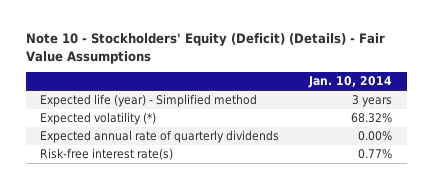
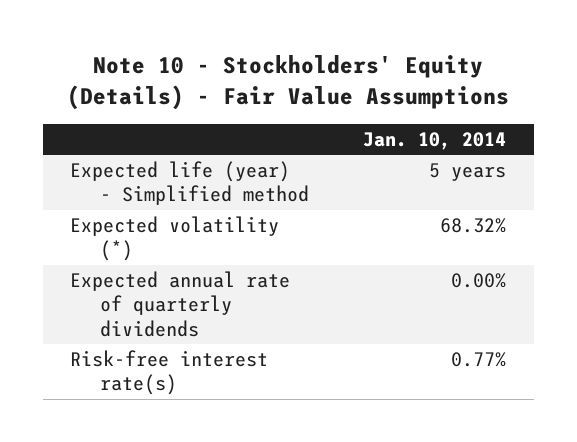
- Note 10 - Stockholders' Equity (Deficit) (Details) - Fair Value Assumptions
+ Note 10 - Stockholders' Equity (Details) - Fair Value Assumptions
- Expected life (year) - Simplified method | 3 years
+ Expected life (year) - Simplified method | 5 years

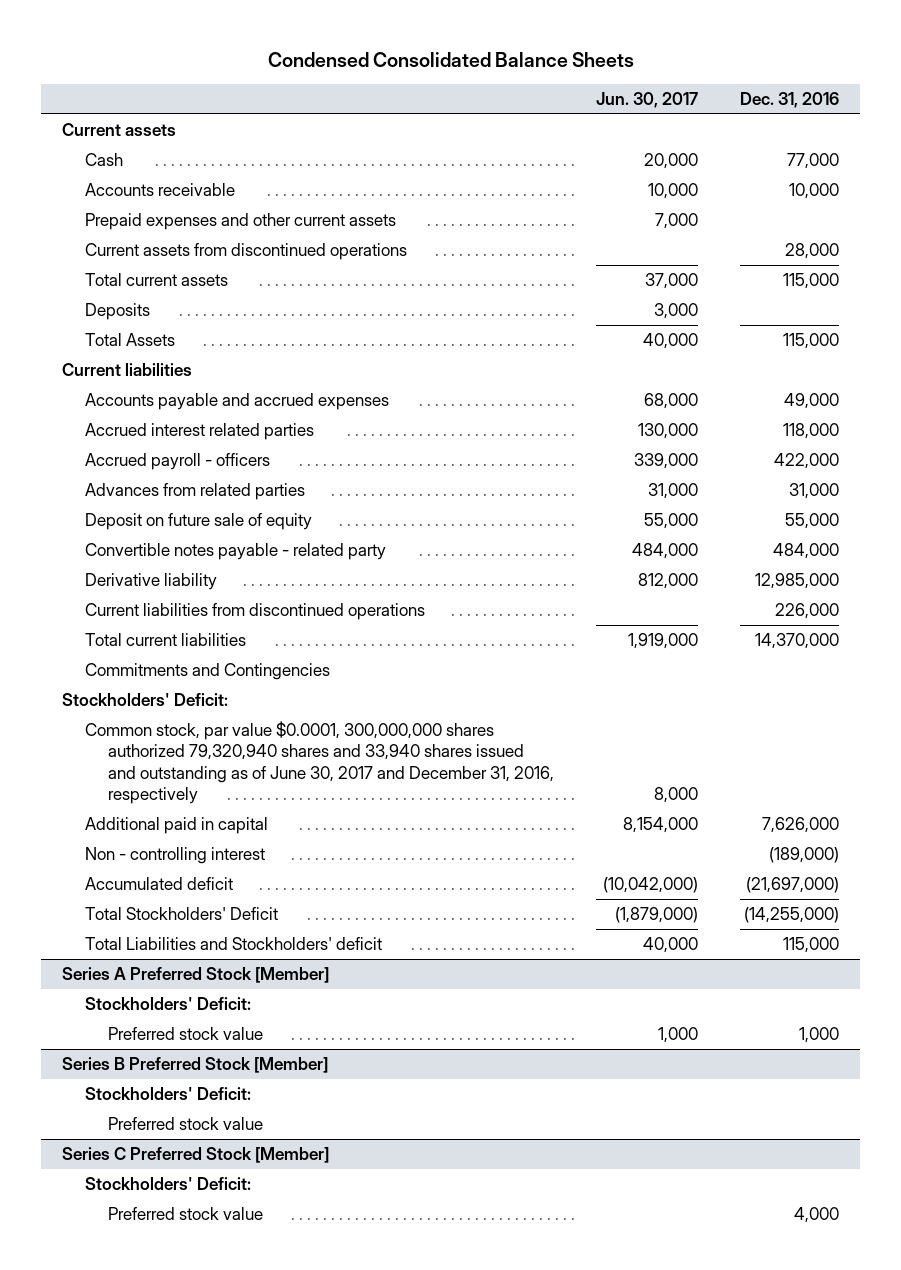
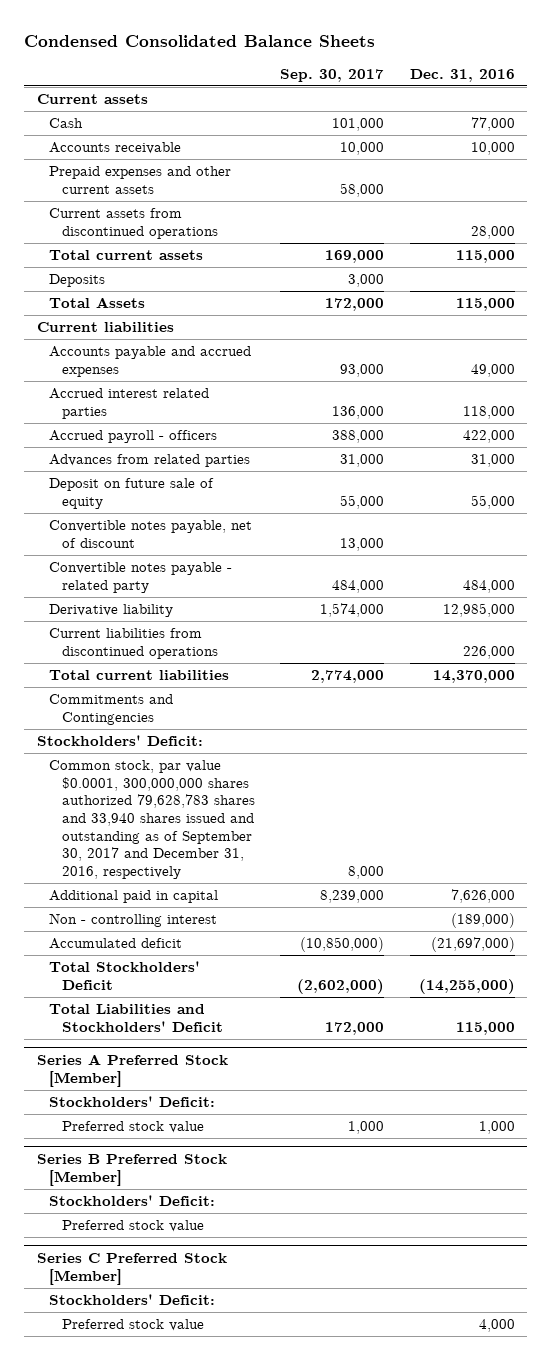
- | Jun. 30, 2017 | Dec. 31, 2016
+ | Sep. 30, 2017 | Dec. 31, 2016
+ Convertible notes payable, net of discount | 13,000 |
- Common stock, par value $0.0001, 300,000,000 shares authorized 79,320,940 shares and 33,940 shares issued and outstanding as of June 30, 2017 and December 31, 2016, respectively | 8,000 |
+ Common stock, par value $0.0001, 300,000,000 shares authorized 79,628,783 shares and 33,940 shares issued and outstanding as of September 30, 2017 and December 31, 2016, respectively | 8,000 |
- Total Liabilities and Stockholders' deficit | 40,000 | 115,000
+ Total Liabilities and Stockholders' Deficit | 172,000 | 115,000

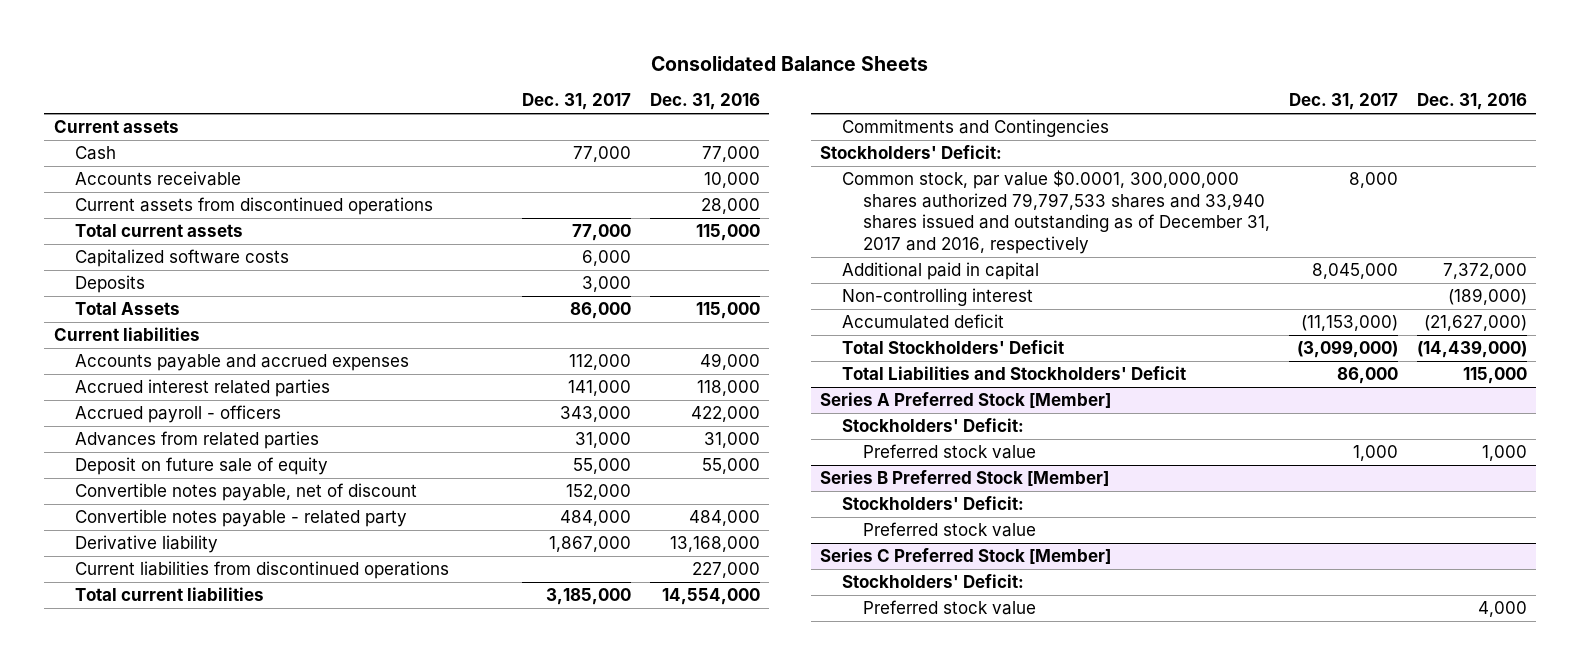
- Condensed Consolidated Balance Sheets
+ Consolidated Balance Sheets
- | Sep. 30, 2017 | Dec. 31, 2016
+ | Dec. 31, 2017 | Dec. 31, 2016
- Prepaid expenses and other current assets | 58,000 |
+ Capitalized software costs | 6,000 |
- Derivative liability | 1,574,000 | 12,985,000
- Current liabilities from discontinued operations | | 226,000
- Total current liabilities | 2,774,000 | 14,370,000
+ Derivative liability | 1,867,000 | 13,168,000
+ Current liabilities from discontinued operations | | 227,000
+ Total current liabilities | 3,185,000 | 14,554,000
- Common stock, par value $0.0001, 300,000,000 shares authorized 79,628,783 shares and 33,940 shares issued and outstanding as of September 30, 2017 and December 31, 2016, respectively | 8,000 |
- Additional paid in capital | 8,239,000 | 7,626,000
- Non - controlling interest | | (189,000)
- Accumulated deficit | (10,850,000) | (21,697,000)
- Total Stockholders' Deficit | (2,602,000) | (14,255,000)
+ Common stock, par value $0.0001, 300,000,000 shares authorized 79,797,533 shares and 33,940 shares issued and outstanding as of December 31, 2017 and 2016, respectively | 8,000 |
+ Additional paid in capital | 8,045,000 | 7,372,000
+ Non-controlling interest | | (189,000)
+ Accumulated deficit | (11,153,000) | (21,627,000)
+ Total Stockholders' Deficit | (3,099,000) | (14,439,000)

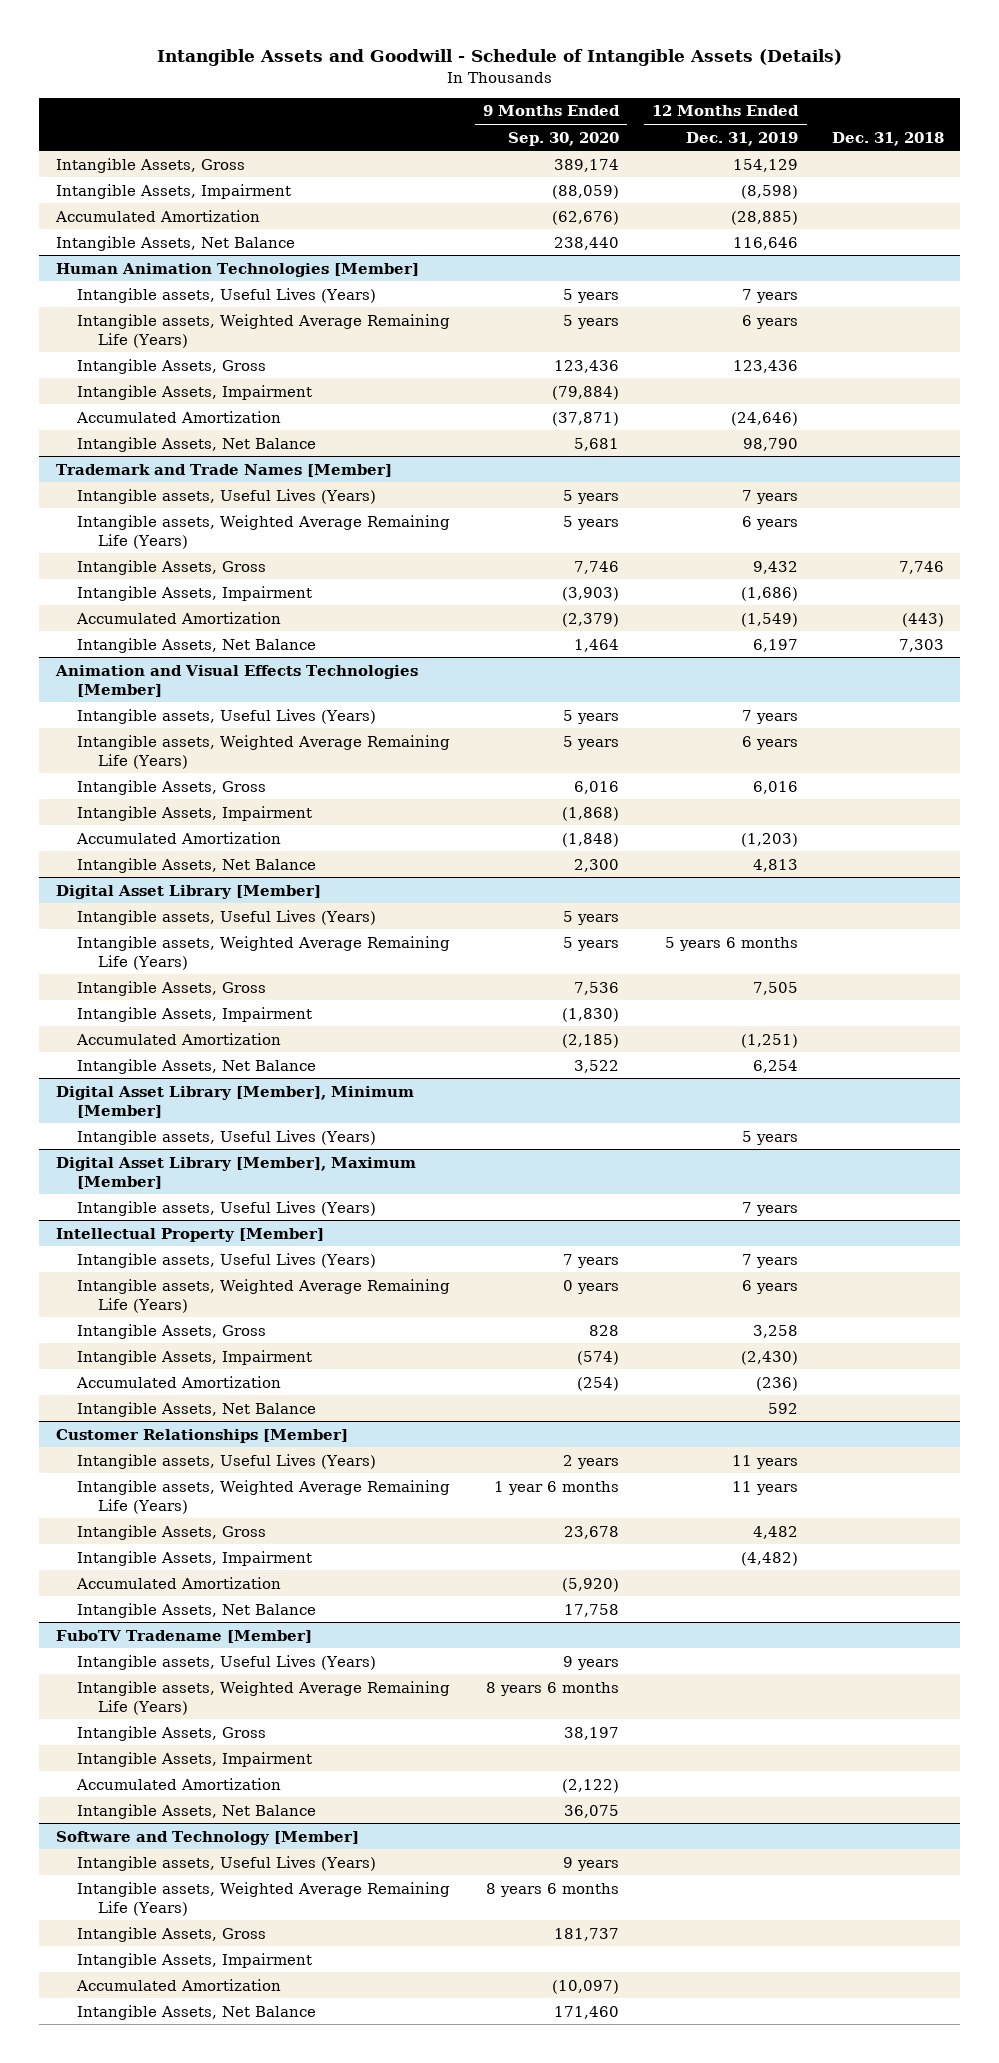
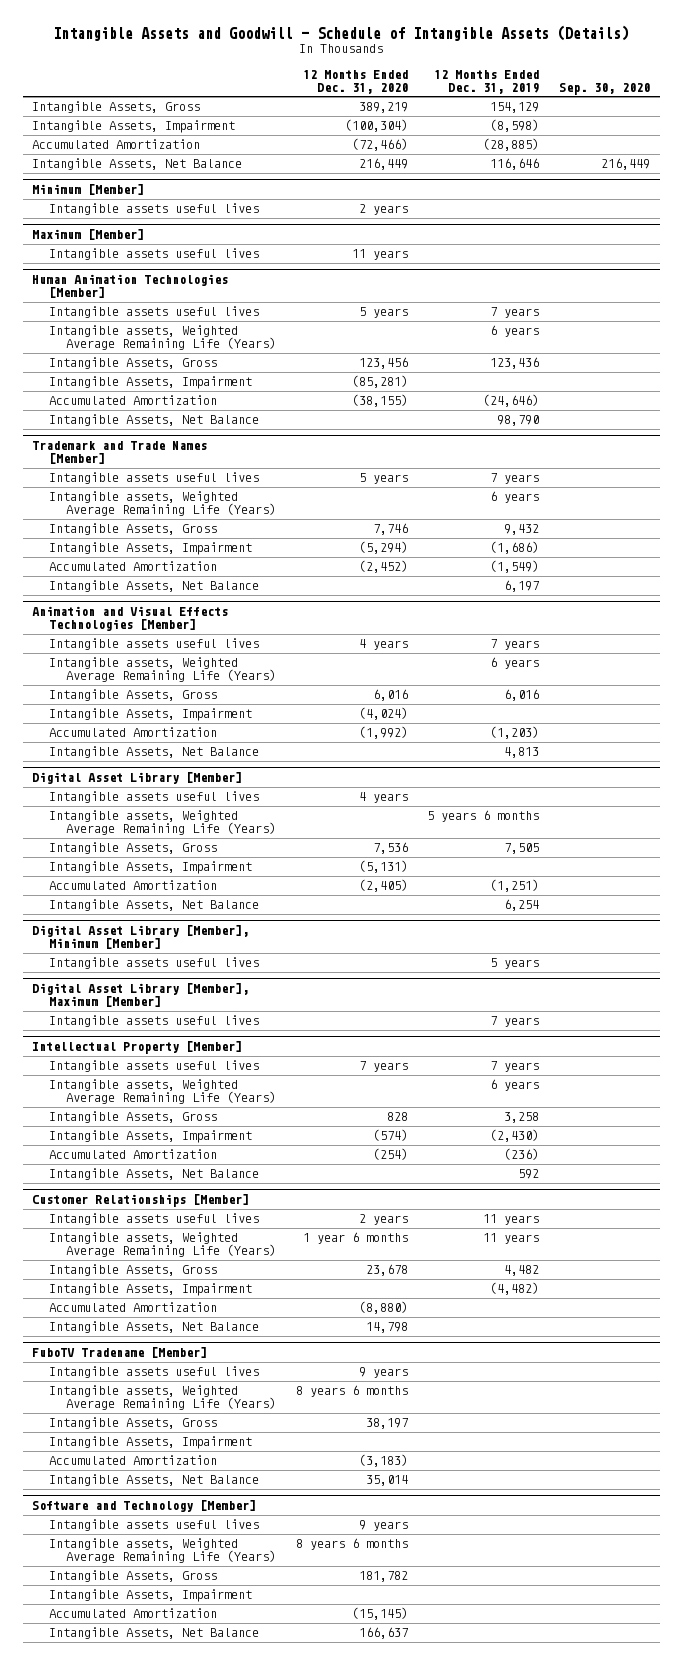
- | 9 Months Ended Sep. 30, 2020 | 12 Months Ended Dec. 31, 2019 | Dec. 31, 2018
+ | 12 Months Ended Dec. 31, 2020 | 12 Months Ended Dec. 31, 2019 | Sep. 30, 2020
+ Minimum [Member]
+ Intangible assets useful lives | 2 years | |
+ Maximum [Member]
+ Intangible assets useful lives | 11 years | |
@ Human Animation Technologies [Member]
- Intangible assets, Useful Lives (Years) | 5 years | 7 years |
+ Intangible assets useful lives | 5 years | 7 years |
@ Trademark and Trade Names [Member]
- Intangible assets, Useful Lives (Years) | 5 years | 7 years |
+ Intangible assets useful lives | 5 years | 7 years |
@ Animation and Visual Effects Technologies [Member]
- Intangible assets, Useful Lives (Years) | 5 years | 7 years |
+ Intangible assets useful lives | 4 years | 7 years |
@ Digital Asset Library [Member]
- Intangible assets, Useful Lives (Years) | 5 years | |
+ Intangible assets useful lives | 4 years | |
@ Digital Asset Library [Member], Minimum [Member]
- Intangible assets, Useful Lives (Years) | | 5 years |
+ Intangible assets useful lives | | 5 years |
@ Digital Asset Library [Member], Maximum [Member]
- Intangible assets, Useful Lives (Years) | | 7 years |
+ Intangible assets useful lives | | 7 years |
@ Intellectual Property [Member]
- Intangible assets, Useful Lives (Years) | 7 years | 7 years |
+ Intangible assets useful lives | 7 years | 7 years |
@ Customer Relationships [Member]
- Intangible assets, Useful Lives (Years) | 2 years | 11 years |
+ Intangible assets useful lives | 2 years | 11 years |
@ FuboTV Tradename [Member]
- Intangible assets, Useful Lives (Years) | 9 years | |
+ Intangible assets useful lives | 9 years | |
@ Software and Technology [Member]
- Intangible assets, Useful Lives (Years) | 9 years | |
+ Intangible assets useful lives | 9 years | |

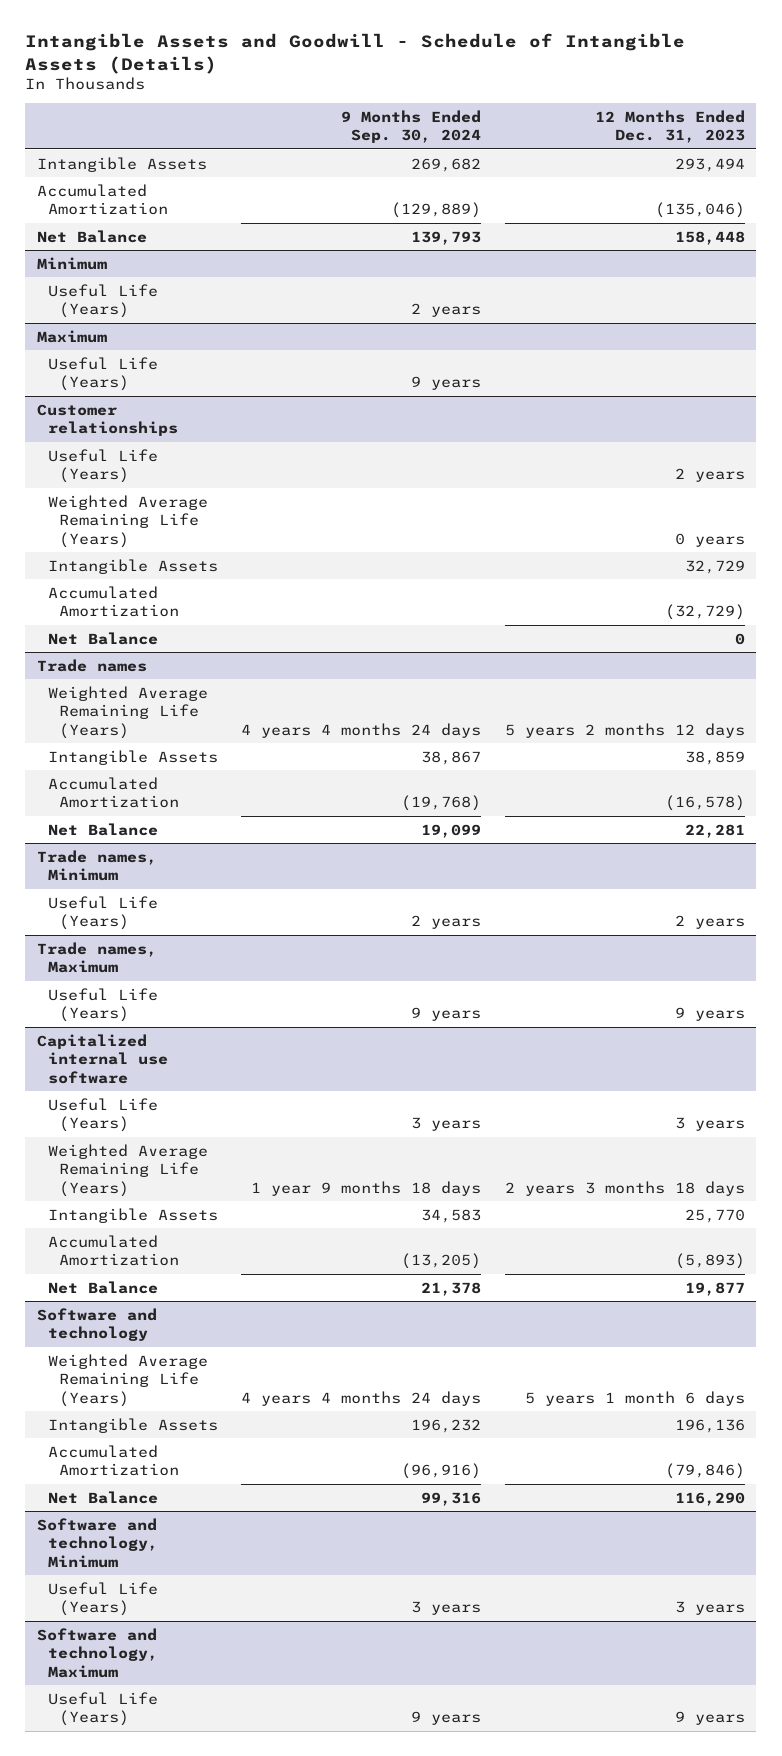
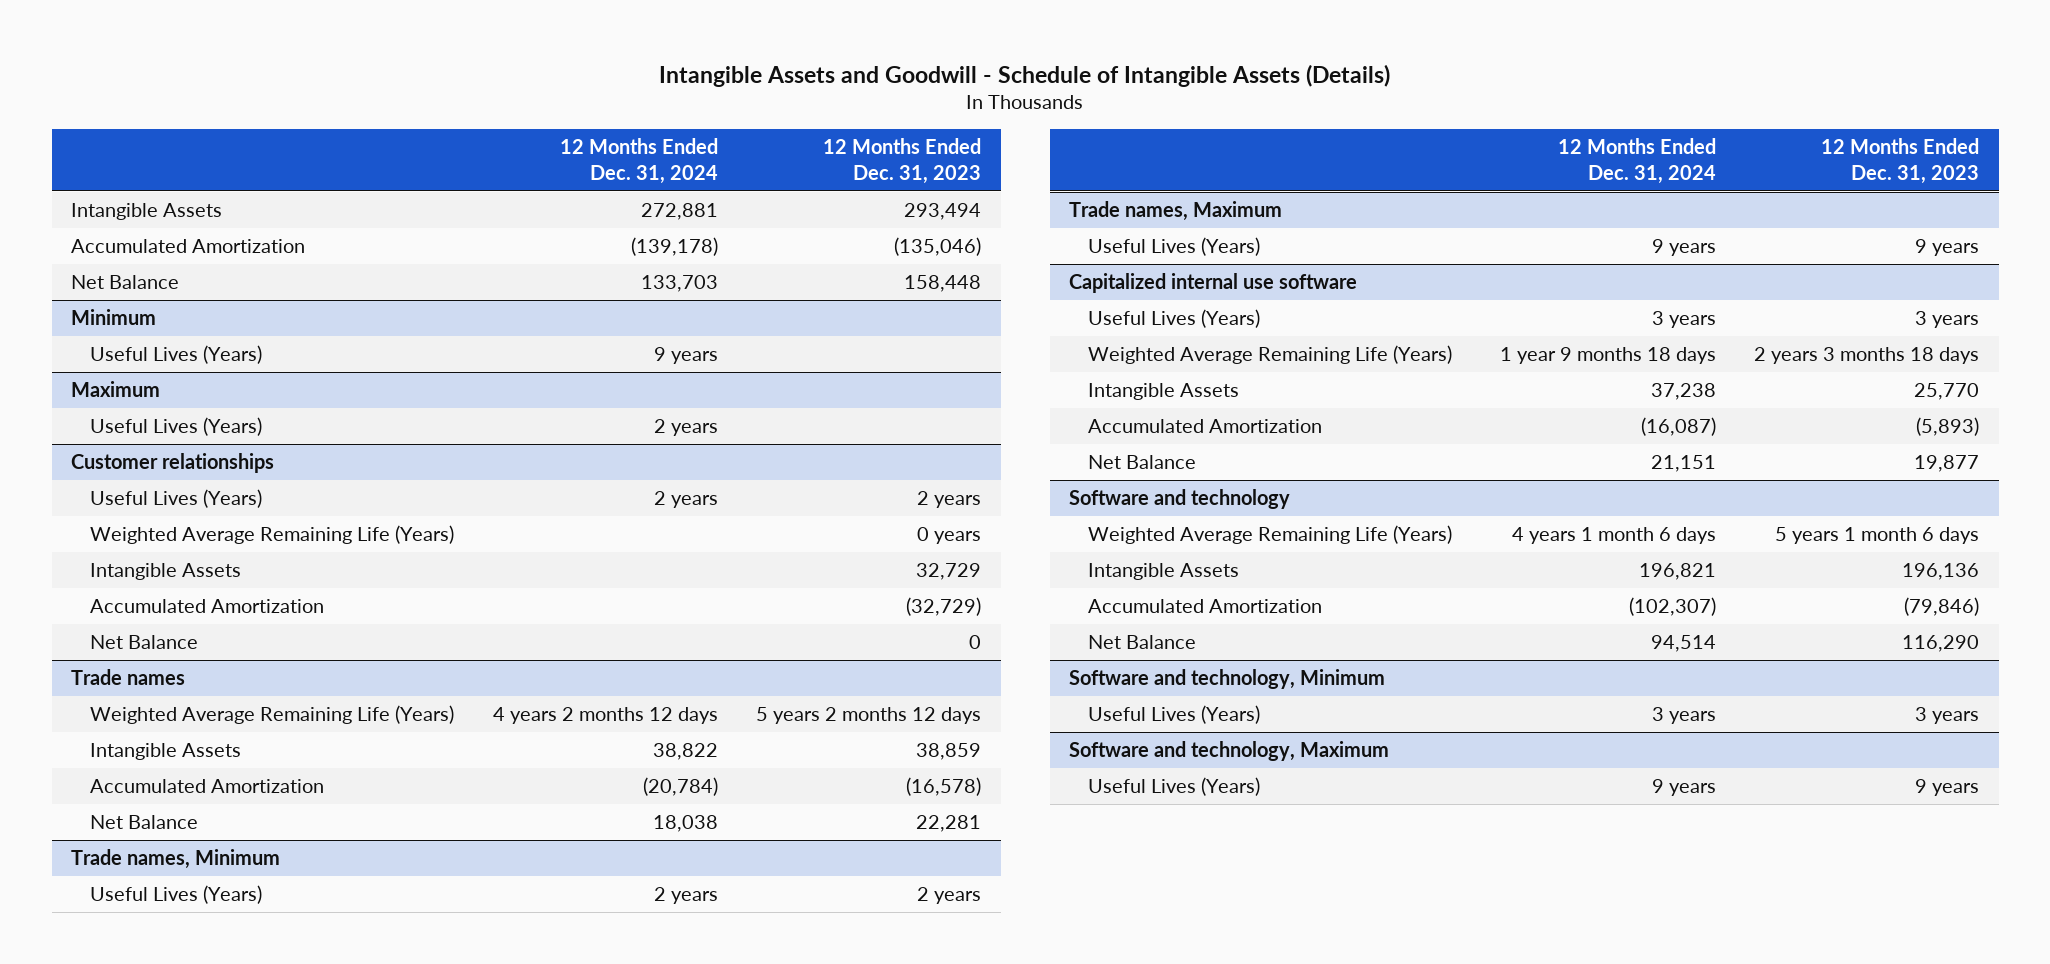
- | 9 Months Ended Sep. 30, 2024 | 12 Months Ended Dec. 31, 2023
+ | 12 Months Ended Dec. 31, 2024 | 12 Months Ended Dec. 31, 2023
@ Minimum
- Useful Life (Years) | 2 years |
+ Useful Lives (Years) | 9 years |
@ Maximum
- Useful Life (Years) | 9 years |
+ Useful Lives (Years) | 2 years |
@ Customer relationships
- Useful Life (Years) | | 2 years
+ Useful Lives (Years) | 2 years | 2 years
@ Trade names, Minimum
- Useful Life (Years) | 2 years | 2 years
+ Useful Lives (Years) | 2 years | 2 years
@ Trade names, Maximum
- Useful Life (Years) | 9 years | 9 years
+ Useful Lives (Years) | 9 years | 9 years
@ Capitalized internal use software
- Useful Life (Years) | 3 years | 3 years
+ Useful Lives (Years) | 3 years | 3 years
@ Software and technology, Minimum
- Useful Life (Years) | 3 years | 3 years
+ Useful Lives (Years) | 3 years | 3 years
@ Software and technology, Maximum
- Useful Life (Years) | 9 years | 9 years
+ Useful Lives (Years) | 9 years | 9 years

